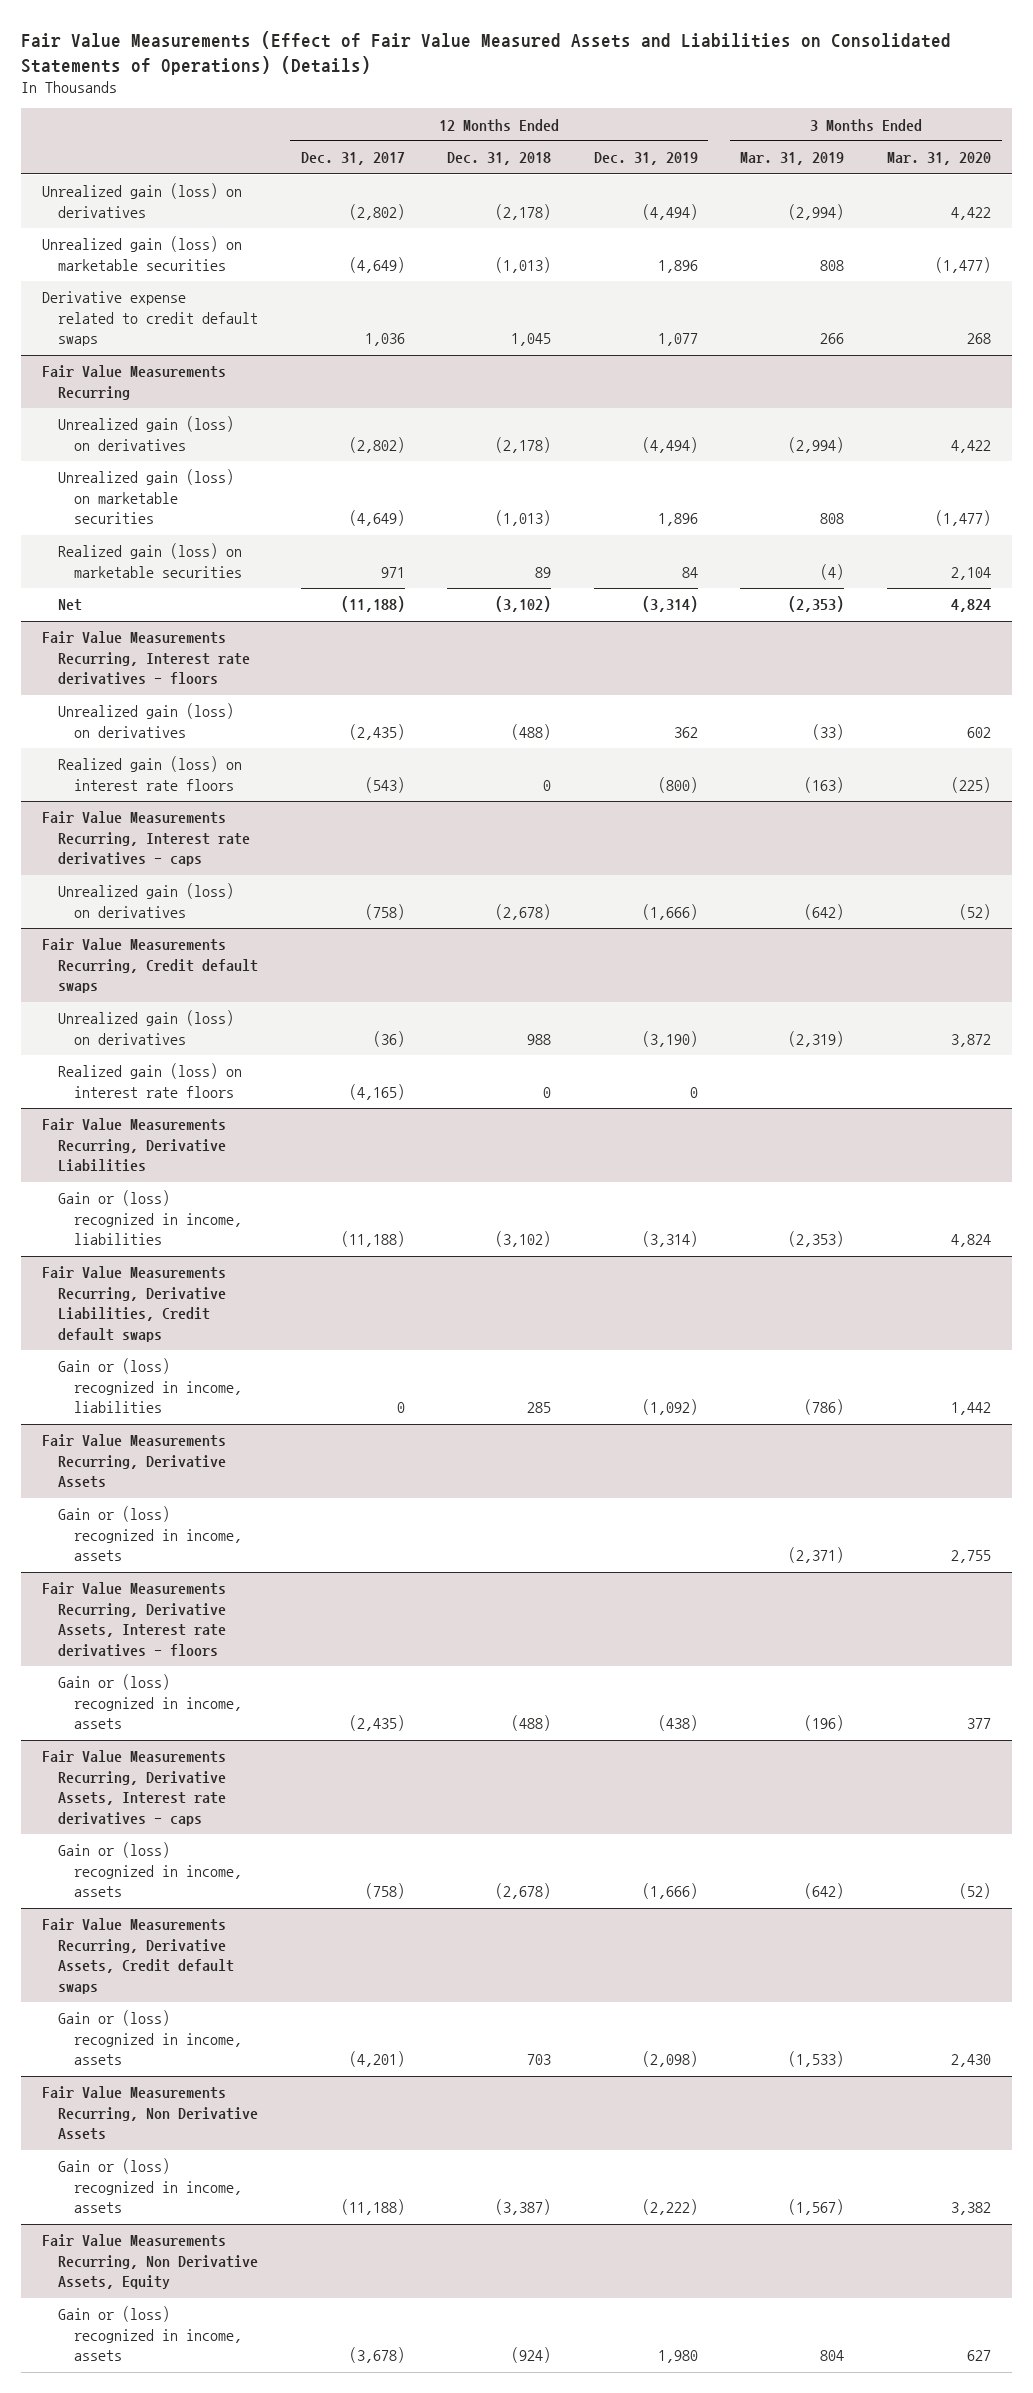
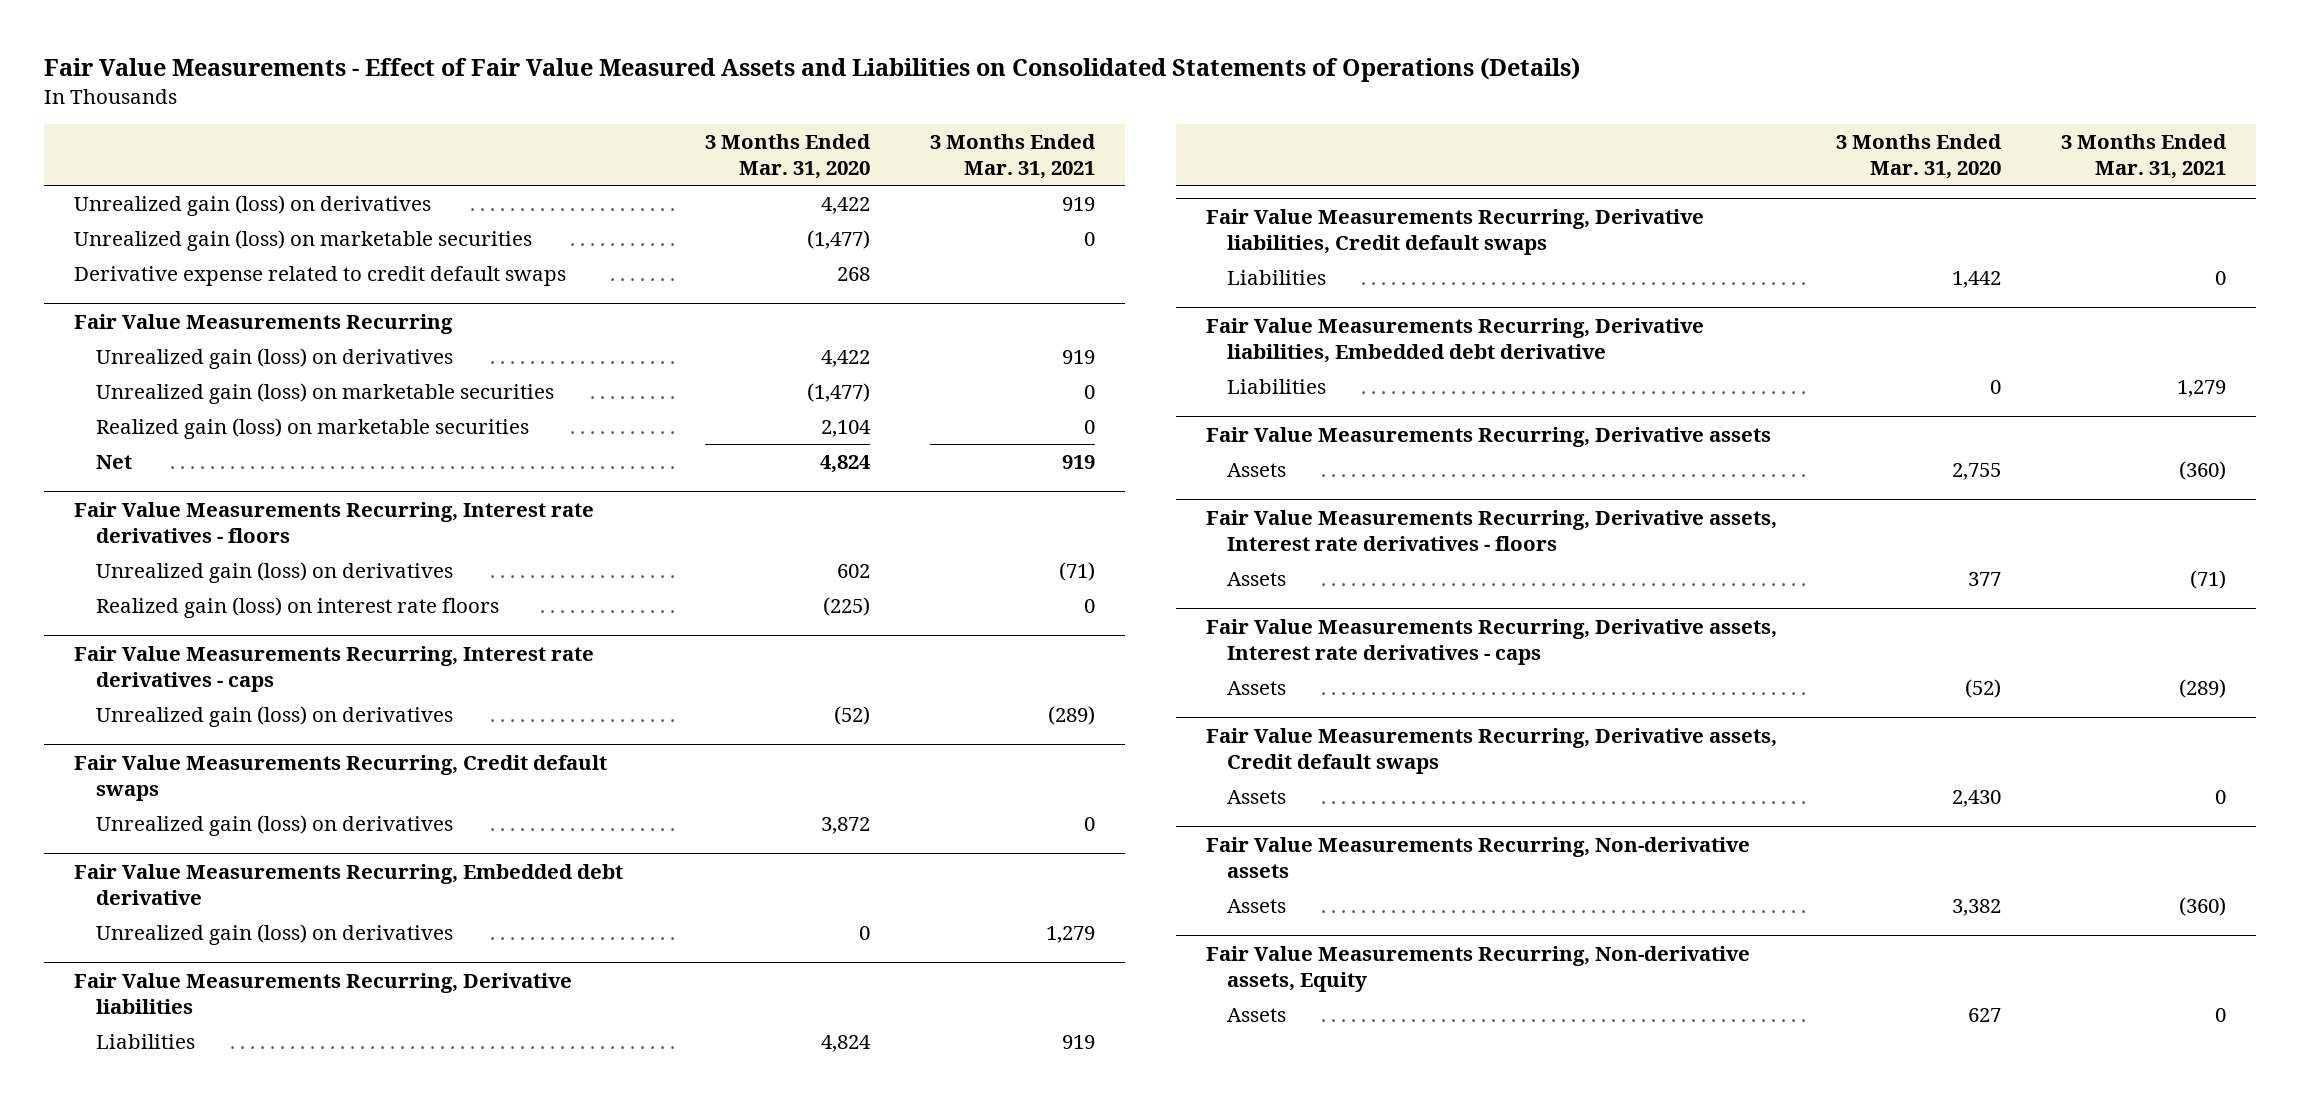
- Fair Value Measurements (Effect of Fair Value Measured Assets and Liabilities on Consolidated Statements of Operations) (Details)
+ Fair Value Measurements - Effect of Fair Value Measured Assets and Liabilities on Consolidated Statements of Operations (Details)
- | 12 Months Ended Dec. 31, 2017 | 12 Months Ended Dec. 31, 2018 | 12 Months Ended Dec. 31, 2019 | 3 Months Ended Mar. 31, 2019 | 3 Months Ended Mar. 31, 2020
+ | 3 Months Ended Mar. 31, 2020 | 3 Months Ended Mar. 31, 2021
@ Fair Value Measurements Recurring, Credit default swaps
- Realized gain (loss) on interest rate floors | (4,165) | 0 | 0 | |
- Fair Value Measurements Recurring, Derivative Liabilities
- Gain or (loss) recognized in income, liabilities | (11,188) | (3,102) | (3,314) | (2,353) | 4,824
- Fair Value Measurements Recurring, Derivative Liabilities, Credit default swaps
- Gain or (loss) recognized in income, liabilities | 0 | 285 | (1,092) | (786) | 1,442
- Fair Value Measurements Recurring, Derivative Assets
- Gain or (loss) recognized in income, assets | | | | (2,371) | 2,755
- Fair Value Measurements Recurring, Derivative Assets, Interest rate derivatives - floors
- Gain or (loss) recognized in income, assets | (2,435) | (488) | (438) | (196) | 377
- Fair Value Measurements Recurring, Derivative Assets, Interest rate derivatives - caps
- Gain or (loss) recognized in income, assets | (758) | (2,678) | (1,666) | (642) | (52)
- Fair Value Measurements Recurring, Derivative Assets, Credit default swaps
- Gain or (loss) recognized in income, assets | (4,201) | 703 | (2,098) | (1,533) | 2,430
- Fair Value Measurements Recurring, Non Derivative Assets
- Gain or (loss) recognized in income, assets | (11,188) | (3,387) | (2,222) | (1,567) | 3,382
- Fair Value Measurements Recurring, Non Derivative Assets, Equity
- Gain or (loss) recognized in income, assets | (3,678) | (924) | 1,980 | 804 | 627
+ Fair Value Measurements Recurring, Embedded debt derivative
+ Unrealized gain (loss) on derivatives | 0 | 1,279
+ Fair Value Measurements Recurring, Derivative liabilities
+ Liabilities | 4,824 | 919
+ Fair Value Measurements Recurring, Derivative liabilities, Credit default swaps
+ Liabilities | 1,442 | 0
+ Fair Value Measurements Recurring, Derivative liabilities, Embedded debt derivative
+ Liabilities | 0 | 1,279
+ Fair Value Measurements Recurring, Derivative assets
+ Assets | 2,755 | (360)
+ Fair Value Measurements Recurring, Derivative assets, Interest rate derivatives - floors
+ Assets | 377 | (71)
+ Fair Value Measurements Recurring, Derivative assets, Interest rate derivatives - caps
+ Assets | (52) | (289)
+ Fair Value Measurements Recurring, Derivative assets, Credit default swaps
+ Assets | 2,430 | 0
+ Fair Value Measurements Recurring, Non-derivative assets
+ Assets | 3,382 | (360)
+ Fair Value Measurements Recurring, Non-derivative assets, Equity
+ Assets | 627 | 0

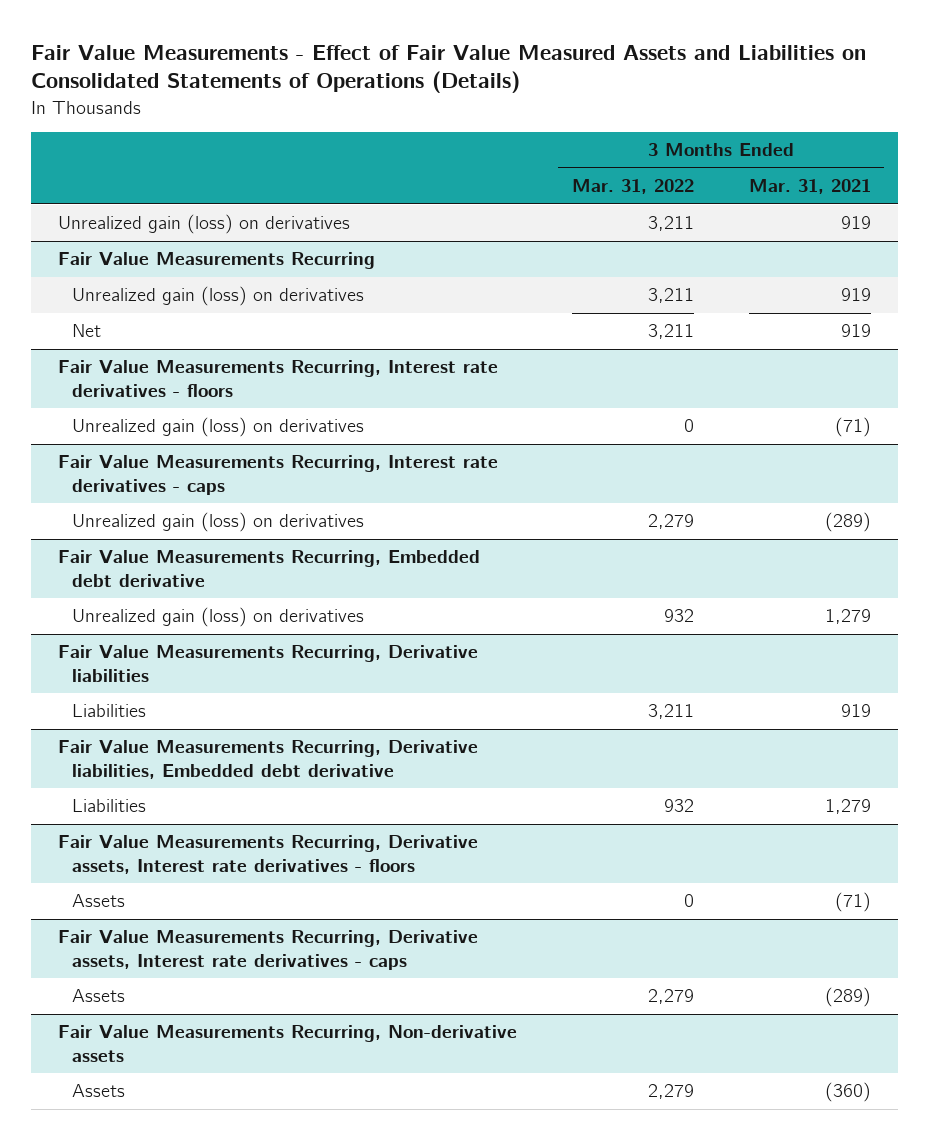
- | 3 Months Ended Mar. 31, 2020 | 3 Months Ended Mar. 31, 2021
+ | 3 Months Ended Mar. 31, 2022 | 3 Months Ended Mar. 31, 2021
- Unrealized gain (loss) on marketable securities | (1,477) | 0
- Derivative expense related to credit default swaps | 268 |
@ Fair Value Measurements Recurring
- Unrealized gain (loss) on marketable securities | (1,477) | 0
- Realized gain (loss) on marketable securities | 2,104 | 0
@ Fair Value Measurements Recurring, Interest rate derivatives - floors
- Realized gain (loss) on interest rate floors | (225) | 0
- Fair Value Measurements Recurring, Credit default swaps
- Unrealized gain (loss) on derivatives | 3,872 | 0
- Fair Value Measurements Recurring, Derivative liabilities, Credit default swaps
- Liabilities | 1,442 | 0
- Fair Value Measurements Recurring, Derivative assets
- Assets | 2,755 | (360)
- Fair Value Measurements Recurring, Derivative assets, Credit default swaps
- Assets | 2,430 | 0
- Fair Value Measurements Recurring, Non-derivative assets, Equity
- Assets | 627 | 0

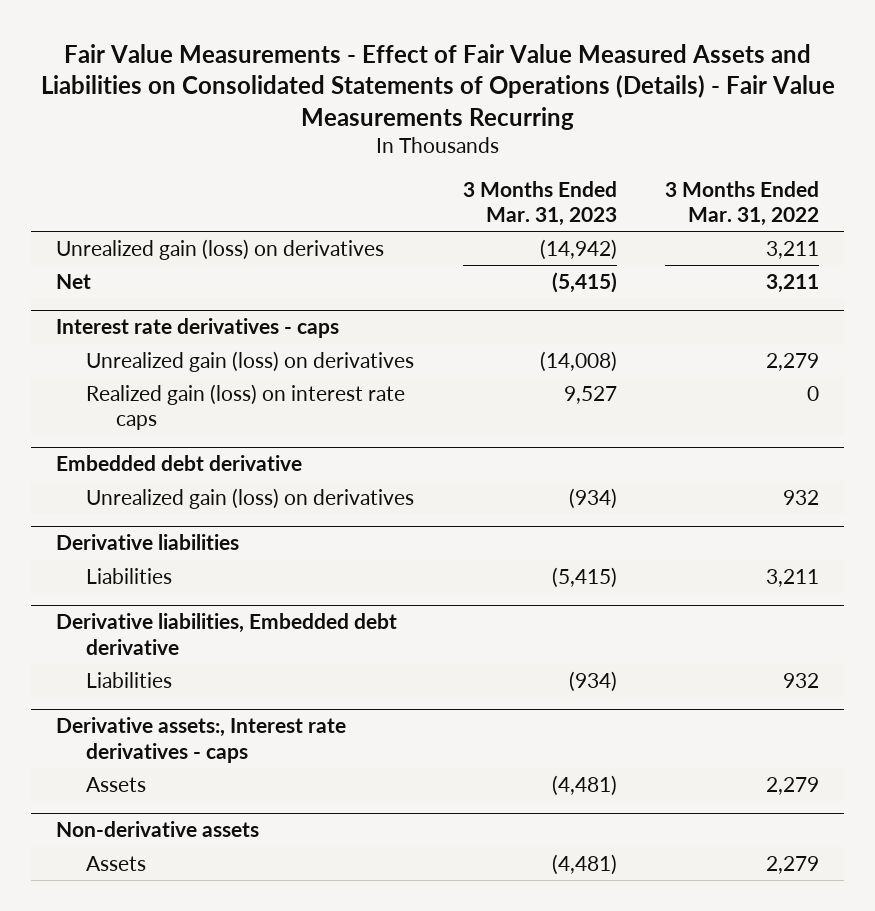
- Fair Value Measurements - Effect of Fair Value Measured Assets and Liabilities on Consolidated Statements of Operations (Details)
+ Fair Value Measurements - Effect of Fair Value Measured Assets and Liabilities on Consolidated Statements of Operations (Details) - Fair Value Measurements Recurring
- | 3 Months Ended Mar. 31, 2022 | 3 Months Ended Mar. 31, 2021
+ | 3 Months Ended Mar. 31, 2023 | 3 Months Ended Mar. 31, 2022
- Fair Value Measurements Recurring
- Unrealized gain (loss) on derivatives | 3,211 | 919
- Fair Value Measurements Recurring, Interest rate derivatives - floors
- Unrealized gain (loss) on derivatives | 0 | (71)
- Fair Value Measurements Recurring, Interest rate derivatives - caps
+ Interest rate derivatives - caps
- Fair Value Measurements Recurring, Embedded debt derivative
+ Realized gain (loss) on interest rate caps | 9,527 | 0
+ Embedded debt derivative
- Fair Value Measurements Recurring, Derivative liabilities
+ Derivative liabilities
- Fair Value Measurements Recurring, Derivative liabilities, Embedded debt derivative
+ Derivative liabilities, Embedded debt derivative
- Fair Value Measurements Recurring, Derivative assets, Interest rate derivatives - floors
- Assets | 0 | (71)
- Fair Value Measurements Recurring, Derivative assets, Interest rate derivatives - caps
+ Derivative assets:, Interest rate derivatives - caps
- Fair Value Measurements Recurring, Non-derivative assets
+ Non-derivative assets

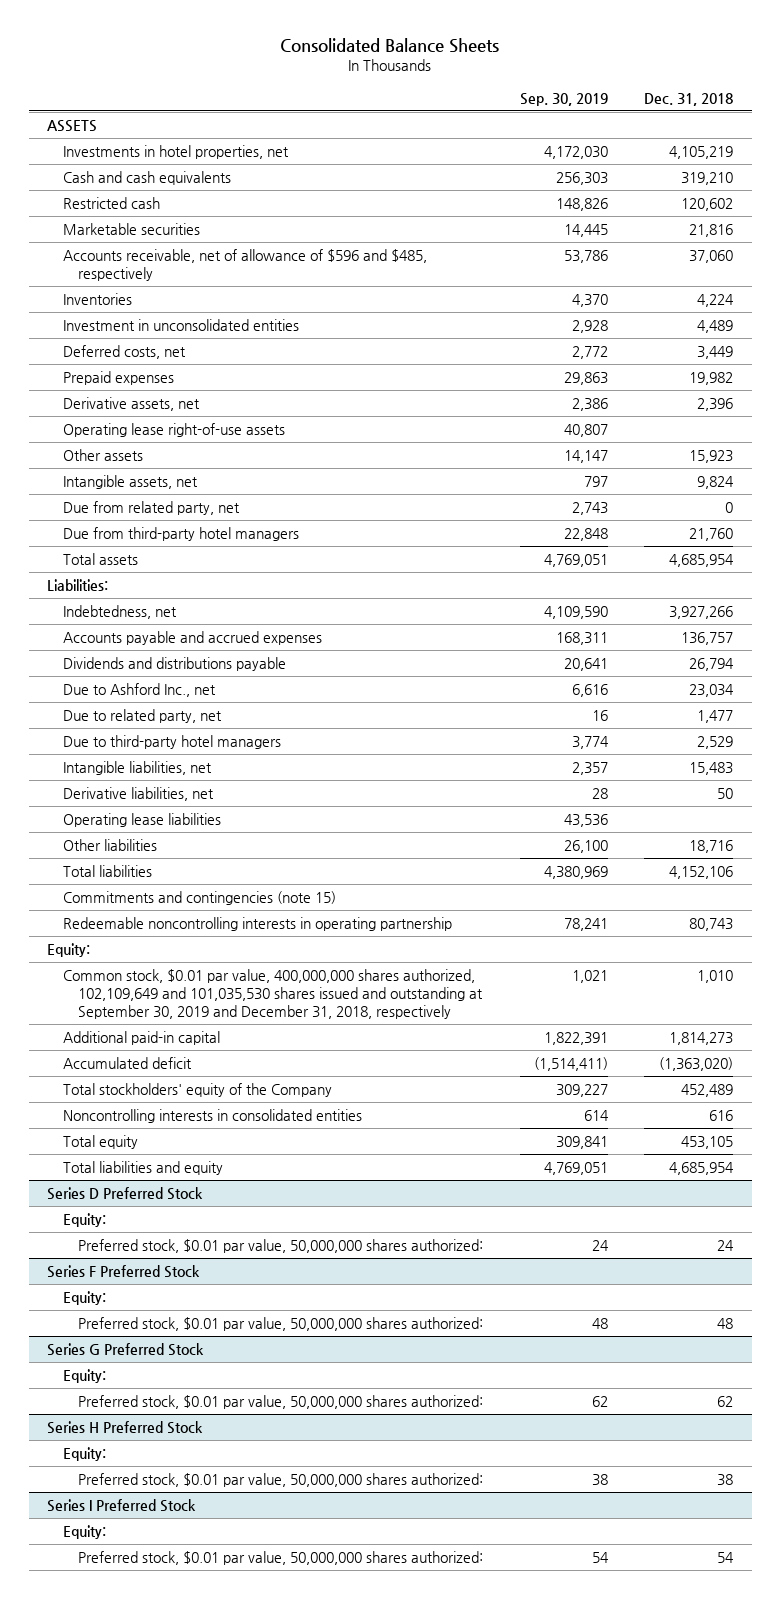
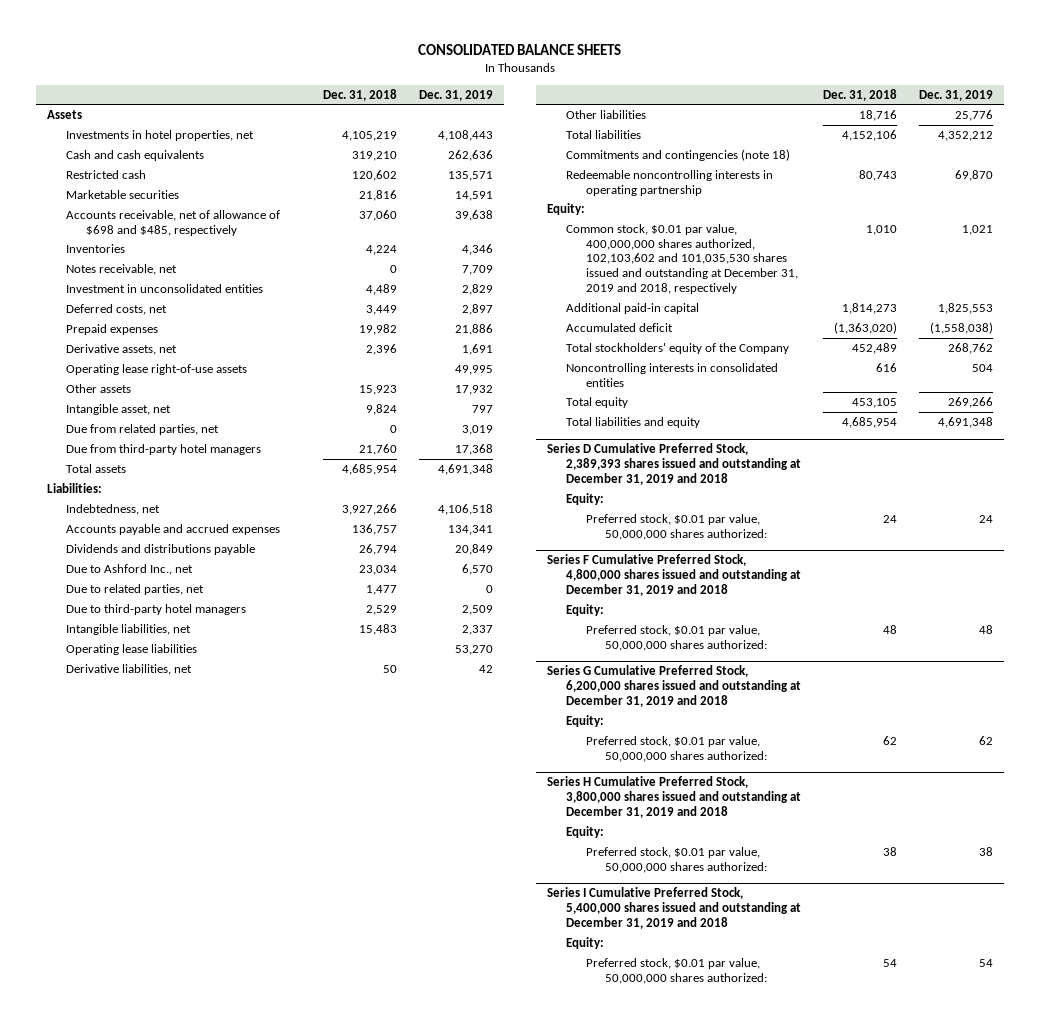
- Consolidated Balance Sheets
+ CONSOLIDATED BALANCE SHEETS
- | Sep. 30, 2019 | Dec. 31, 2018
+ | Dec. 31, 2018 | Dec. 31, 2019
- ASSETS
+ Assets
- Accounts receivable, net of allowance of $596 and $485, respectively | 53,786 | 37,060
+ Accounts receivable, net of allowance of $698 and $485, respectively | 37,060 | 39,638
+ Notes receivable, net | 0 | 7,709
- Intangible assets, net | 797 | 9,824
- Due from related party, net | 2,743 | 0
+ Intangible asset, net | 9,824 | 797
+ Due from related parties, net | 0 | 3,019
- Due to related party, net | 16 | 1,477
+ Due to related parties, net | 1,477 | 0
moved down: Derivative liabilities, net | 50 | 42
- Commitments and contingencies (note 15)
+ Commitments and contingencies (note 18)
- Common stock, $0.01 par value, 400,000,000 shares authorized, 102,109,649 and 101,035,530 shares issued and outstanding at September 30, 2019 and December 31, 2018, respectively | 1,021 | 1,010
+ Common stock, $0.01 par value, 400,000,000 shares authorized, 102,103,602 and 101,035,530 shares issued and outstanding at December 31, 2019 and 2018, respectively | 1,010 | 1,021
- Series D Preferred Stock
+ Series D Cumulative Preferred Stock, 2,389,393 shares issued and outstanding at December 31, 2019 and 2018
- Series F Preferred Stock
+ Series F Cumulative Preferred Stock, 4,800,000 shares issued and outstanding at December 31, 2019 and 2018
- Series G Preferred Stock
+ Series G Cumulative Preferred Stock, 6,200,000 shares issued and outstanding at December 31, 2019 and 2018
- Series H Preferred Stock
+ Series H Cumulative Preferred Stock, 3,800,000 shares issued and outstanding at December 31, 2019 and 2018
- Series I Preferred Stock
+ Series I Cumulative Preferred Stock, 5,400,000 shares issued and outstanding at December 31, 2019 and 2018

